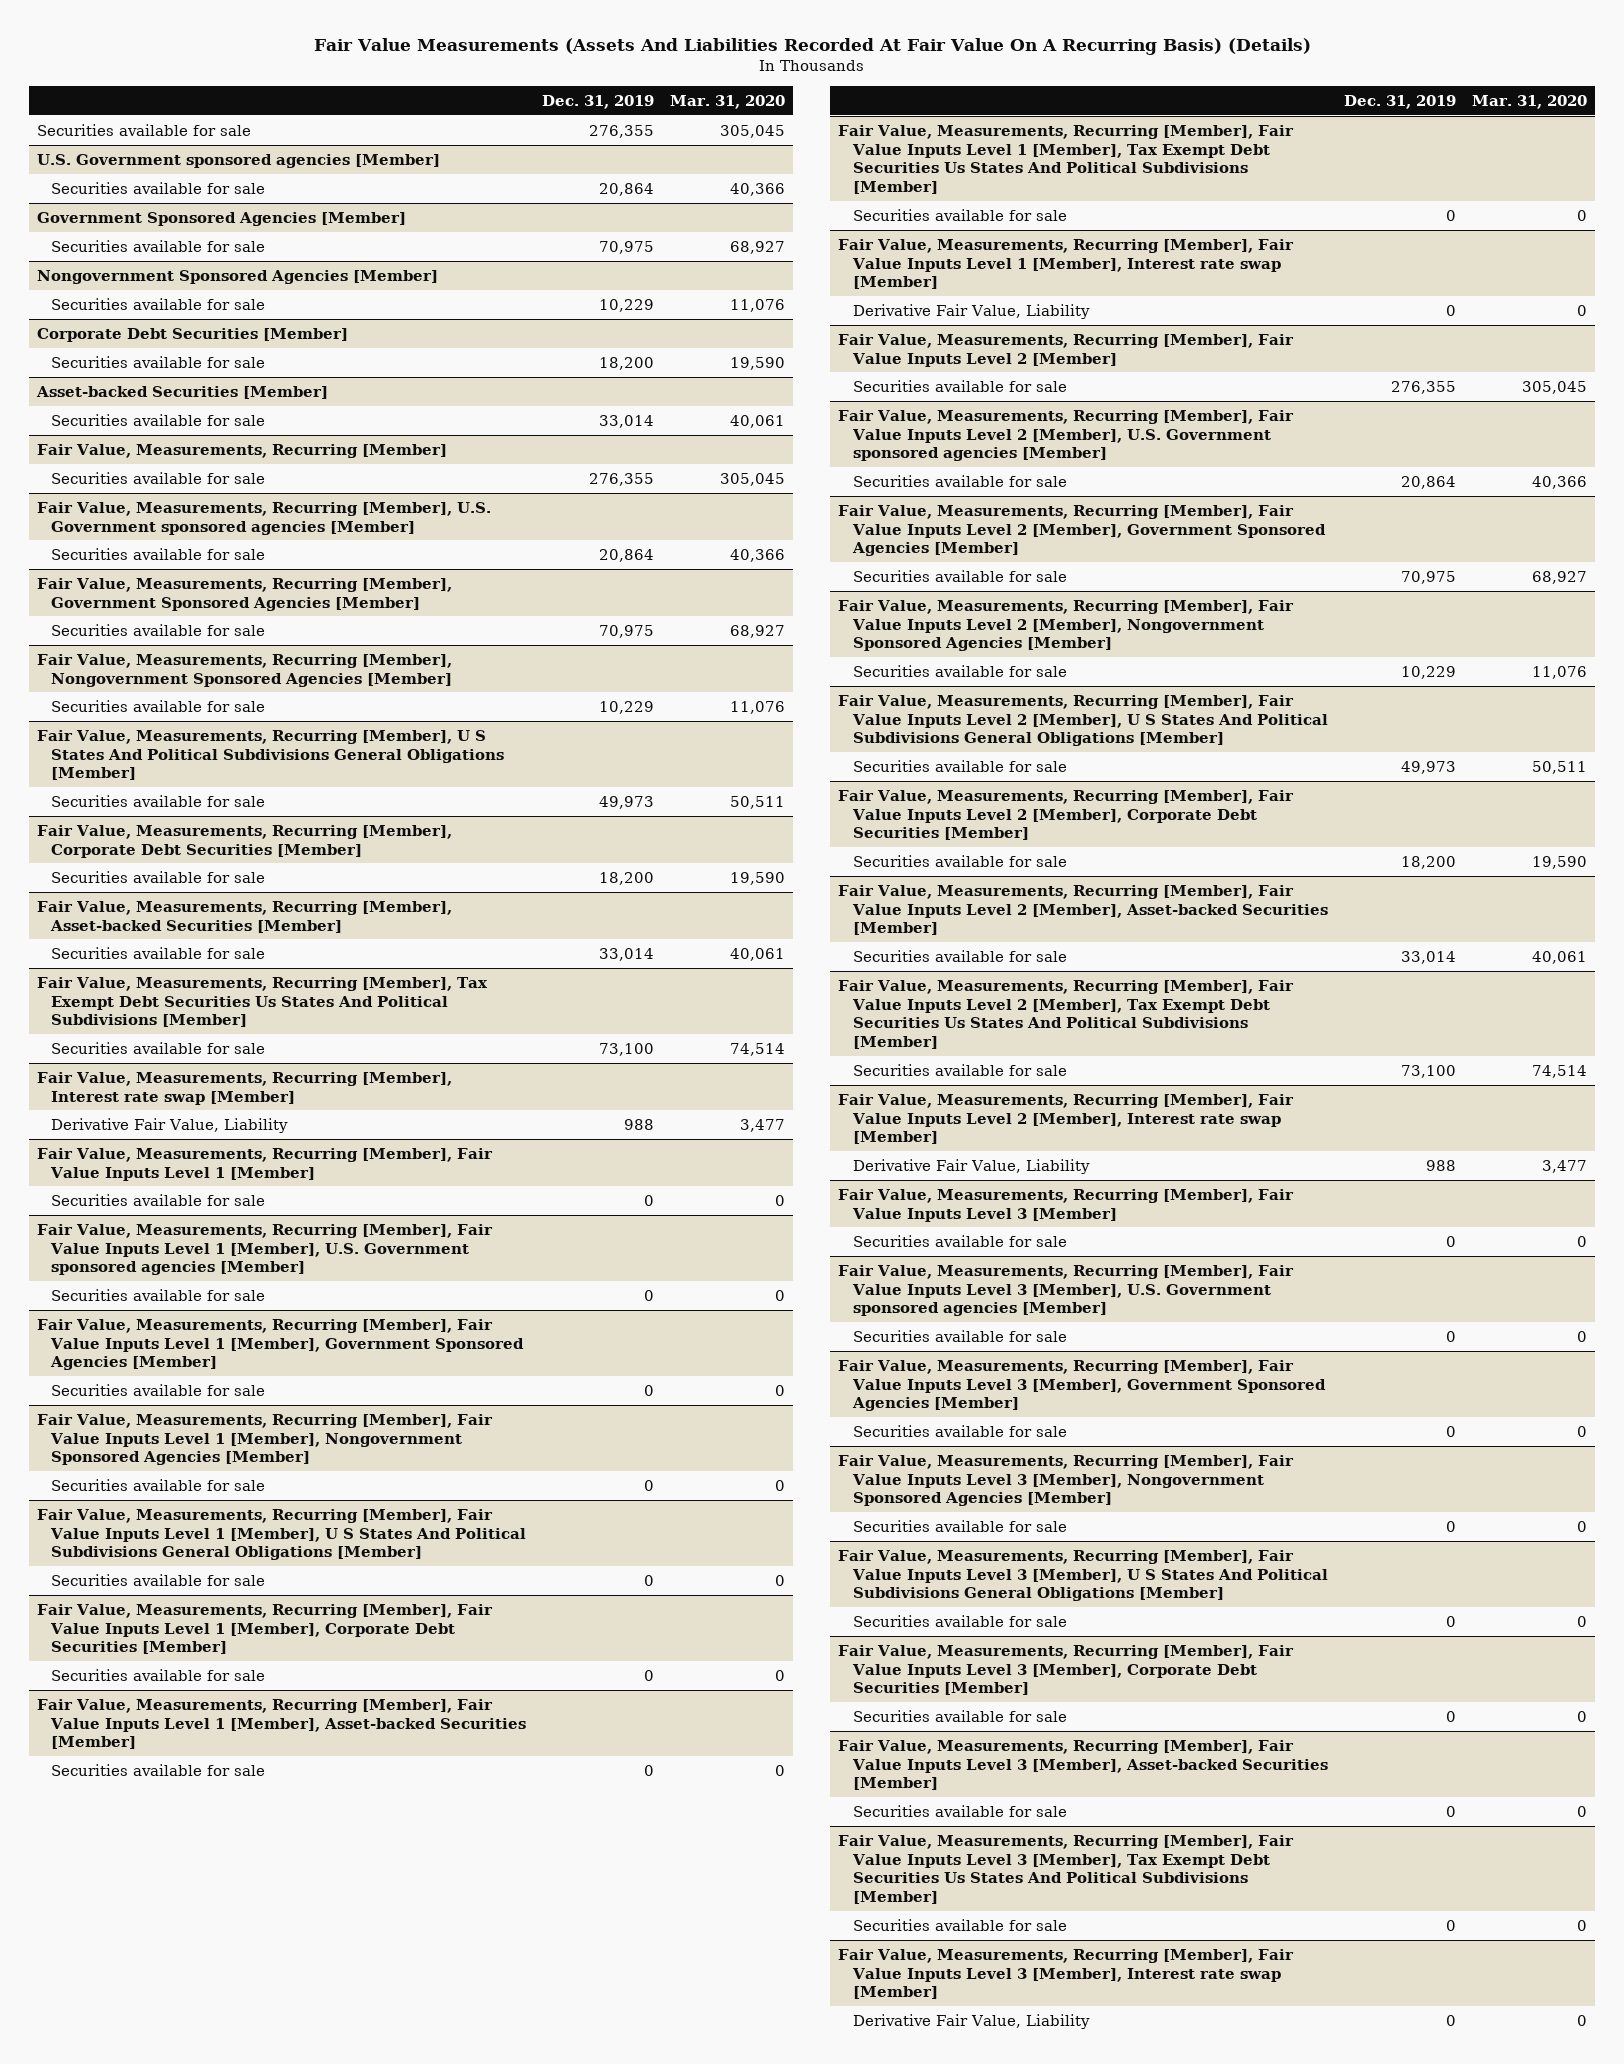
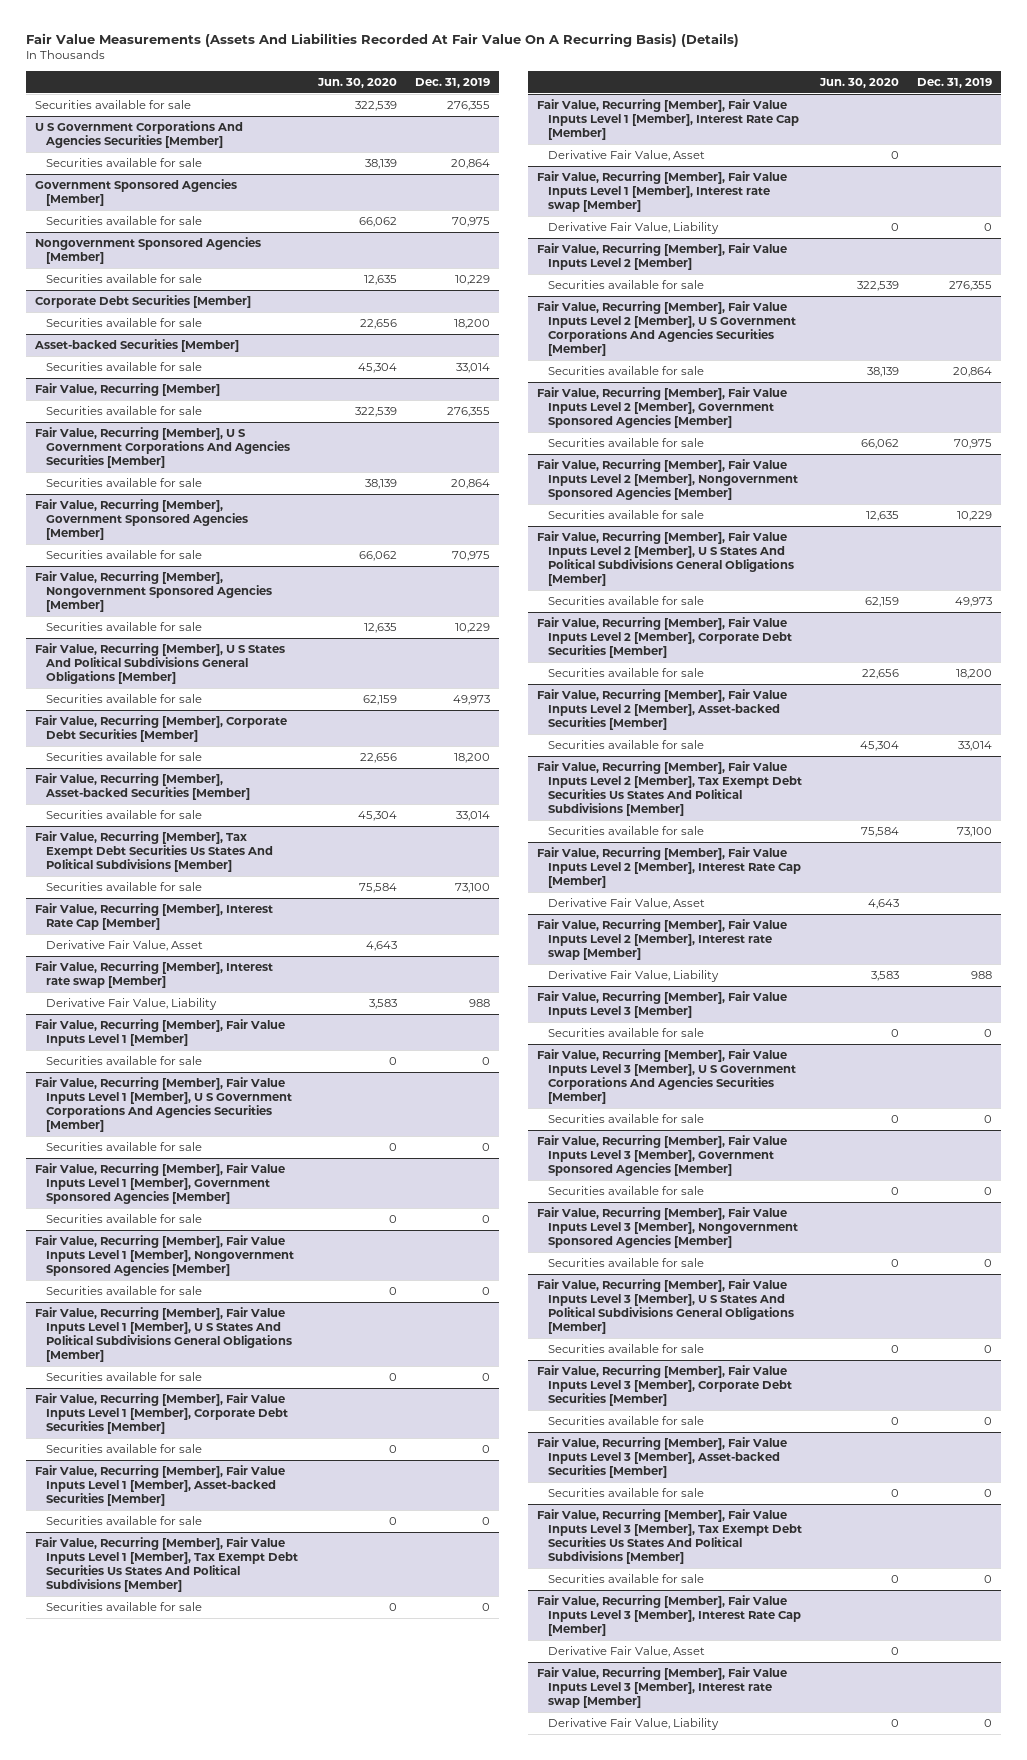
- | Dec. 31, 2019 | Mar. 31, 2020
+ | Jun. 30, 2020 | Dec. 31, 2019
- U.S. Government sponsored agencies [Member]
+ U S Government Corporations And Agencies Securities [Member]
- Fair Value, Measurements, Recurring [Member]
+ Fair Value, Recurring [Member]
- Fair Value, Measurements, Recurring [Member], U.S. Government sponsored agencies [Member]
+ Fair Value, Recurring [Member], U S Government Corporations And Agencies Securities [Member]
- Fair Value, Measurements, Recurring [Member], Government Sponsored Agencies [Member]
+ Fair Value, Recurring [Member], Government Sponsored Agencies [Member]
- Fair Value, Measurements, Recurring [Member], Nongovernment Sponsored Agencies [Member]
+ Fair Value, Recurring [Member], Nongovernment Sponsored Agencies [Member]
- Fair Value, Measurements, Recurring [Member], U S States And Political Subdivisions General Obligations [Member]
+ Fair Value, Recurring [Member], U S States And Political Subdivisions General Obligations [Member]
- Fair Value, Measurements, Recurring [Member], Corporate Debt Securities [Member]
+ Fair Value, Recurring [Member], Corporate Debt Securities [Member]
- Fair Value, Measurements, Recurring [Member], Asset-backed Securities [Member]
+ Fair Value, Recurring [Member], Asset-backed Securities [Member]
- Fair Value, Measurements, Recurring [Member], Tax Exempt Debt Securities Us States And Political Subdivisions [Member]
+ Fair Value, Recurring [Member], Tax Exempt Debt Securities Us States And Political Subdivisions [Member]
- Fair Value, Measurements, Recurring [Member], Interest rate swap [Member]
+ Fair Value, Recurring [Member], Interest Rate Cap [Member]
+ Derivative Fair Value, Asset | 4,643 |
+ Fair Value, Recurring [Member], Interest rate swap [Member]
- Fair Value, Measurements, Recurring [Member], Fair Value Inputs Level 1 [Member]
+ Fair Value, Recurring [Member], Fair Value Inputs Level 1 [Member]
- Fair Value, Measurements, Recurring [Member], Fair Value Inputs Level 1 [Member], U.S. Government sponsored agencies [Member]
+ Fair Value, Recurring [Member], Fair Value Inputs Level 1 [Member], U S Government Corporations And Agencies Securities [Member]
- Fair Value, Measurements, Recurring [Member], Fair Value Inputs Level 1 [Member], Government Sponsored Agencies [Member]
+ Fair Value, Recurring [Member], Fair Value Inputs Level 1 [Member], Government Sponsored Agencies [Member]
- Fair Value, Measurements, Recurring [Member], Fair Value Inputs Level 1 [Member], Nongovernment Sponsored Agencies [Member]
+ Fair Value, Recurring [Member], Fair Value Inputs Level 1 [Member], Nongovernment Sponsored Agencies [Member]
- Fair Value, Measurements, Recurring [Member], Fair Value Inputs Level 1 [Member], U S States And Political Subdivisions General Obligations [Member]
+ Fair Value, Recurring [Member], Fair Value Inputs Level 1 [Member], U S States And Political Subdivisions General Obligations [Member]
- Fair Value, Measurements, Recurring [Member], Fair Value Inputs Level 1 [Member], Corporate Debt Securities [Member]
+ Fair Value, Recurring [Member], Fair Value Inputs Level 1 [Member], Corporate Debt Securities [Member]
- Fair Value, Measurements, Recurring [Member], Fair Value Inputs Level 1 [Member], Asset-backed Securities [Member]
+ Fair Value, Recurring [Member], Fair Value Inputs Level 1 [Member], Asset-backed Securities [Member]
- Fair Value, Measurements, Recurring [Member], Fair Value Inputs Level 1 [Member], Tax Exempt Debt Securities Us States And Political Subdivisions [Member]
+ Fair Value, Recurring [Member], Fair Value Inputs Level 1 [Member], Tax Exempt Debt Securities Us States And Political Subdivisions [Member]
- Fair Value, Measurements, Recurring [Member], Fair Value Inputs Level 1 [Member], Interest rate swap [Member]
+ Fair Value, Recurring [Member], Fair Value Inputs Level 1 [Member], Interest Rate Cap [Member]
+ Derivative Fair Value, Asset | 0 |
+ Fair Value, Recurring [Member], Fair Value Inputs Level 1 [Member], Interest rate swap [Member]
- Fair Value, Measurements, Recurring [Member], Fair Value Inputs Level 2 [Member]
+ Fair Value, Recurring [Member], Fair Value Inputs Level 2 [Member]
- Fair Value, Measurements, Recurring [Member], Fair Value Inputs Level 2 [Member], U.S. Government sponsored agencies [Member]
+ Fair Value, Recurring [Member], Fair Value Inputs Level 2 [Member], U S Government Corporations And Agencies Securities [Member]
- Fair Value, Measurements, Recurring [Member], Fair Value Inputs Level 2 [Member], Government Sponsored Agencies [Member]
+ Fair Value, Recurring [Member], Fair Value Inputs Level 2 [Member], Government Sponsored Agencies [Member]
- Fair Value, Measurements, Recurring [Member], Fair Value Inputs Level 2 [Member], Nongovernment Sponsored Agencies [Member]
+ Fair Value, Recurring [Member], Fair Value Inputs Level 2 [Member], Nongovernment Sponsored Agencies [Member]
- Fair Value, Measurements, Recurring [Member], Fair Value Inputs Level 2 [Member], U S States And Political Subdivisions General Obligations [Member]
+ Fair Value, Recurring [Member], Fair Value Inputs Level 2 [Member], U S States And Political Subdivisions General Obligations [Member]
- Fair Value, Measurements, Recurring [Member], Fair Value Inputs Level 2 [Member], Corporate Debt Securities [Member]
+ Fair Value, Recurring [Member], Fair Value Inputs Level 2 [Member], Corporate Debt Securities [Member]
- Fair Value, Measurements, Recurring [Member], Fair Value Inputs Level 2 [Member], Asset-backed Securities [Member]
+ Fair Value, Recurring [Member], Fair Value Inputs Level 2 [Member], Asset-backed Securities [Member]
- Fair Value, Measurements, Recurring [Member], Fair Value Inputs Level 2 [Member], Tax Exempt Debt Securities Us States And Political Subdivisions [Member]
+ Fair Value, Recurring [Member], Fair Value Inputs Level 2 [Member], Tax Exempt Debt Securities Us States And Political Subdivisions [Member]
- Fair Value, Measurements, Recurring [Member], Fair Value Inputs Level 2 [Member], Interest rate swap [Member]
+ Fair Value, Recurring [Member], Fair Value Inputs Level 2 [Member], Interest Rate Cap [Member]
+ Derivative Fair Value, Asset | 4,643 |
+ Fair Value, Recurring [Member], Fair Value Inputs Level 2 [Member], Interest rate swap [Member]
- Fair Value, Measurements, Recurring [Member], Fair Value Inputs Level 3 [Member]
+ Fair Value, Recurring [Member], Fair Value Inputs Level 3 [Member]
- Fair Value, Measurements, Recurring [Member], Fair Value Inputs Level 3 [Member], U.S. Government sponsored agencies [Member]
+ Fair Value, Recurring [Member], Fair Value Inputs Level 3 [Member], U S Government Corporations And Agencies Securities [Member]
- Fair Value, Measurements, Recurring [Member], Fair Value Inputs Level 3 [Member], Government Sponsored Agencies [Member]
+ Fair Value, Recurring [Member], Fair Value Inputs Level 3 [Member], Government Sponsored Agencies [Member]
- Fair Value, Measurements, Recurring [Member], Fair Value Inputs Level 3 [Member], Nongovernment Sponsored Agencies [Member]
+ Fair Value, Recurring [Member], Fair Value Inputs Level 3 [Member], Nongovernment Sponsored Agencies [Member]
- Fair Value, Measurements, Recurring [Member], Fair Value Inputs Level 3 [Member], U S States And Political Subdivisions General Obligations [Member]
+ Fair Value, Recurring [Member], Fair Value Inputs Level 3 [Member], U S States And Political Subdivisions General Obligations [Member]
- Fair Value, Measurements, Recurring [Member], Fair Value Inputs Level 3 [Member], Corporate Debt Securities [Member]
+ Fair Value, Recurring [Member], Fair Value Inputs Level 3 [Member], Corporate Debt Securities [Member]
- Fair Value, Measurements, Recurring [Member], Fair Value Inputs Level 3 [Member], Asset-backed Securities [Member]
+ Fair Value, Recurring [Member], Fair Value Inputs Level 3 [Member], Asset-backed Securities [Member]
- Fair Value, Measurements, Recurring [Member], Fair Value Inputs Level 3 [Member], Tax Exempt Debt Securities Us States And Political Subdivisions [Member]
+ Fair Value, Recurring [Member], Fair Value Inputs Level 3 [Member], Tax Exempt Debt Securities Us States And Political Subdivisions [Member]
- Fair Value, Measurements, Recurring [Member], Fair Value Inputs Level 3 [Member], Interest rate swap [Member]
+ Fair Value, Recurring [Member], Fair Value Inputs Level 3 [Member], Interest Rate Cap [Member]
+ Derivative Fair Value, Asset | 0 |
+ Fair Value, Recurring [Member], Fair Value Inputs Level 3 [Member], Interest rate swap [Member]

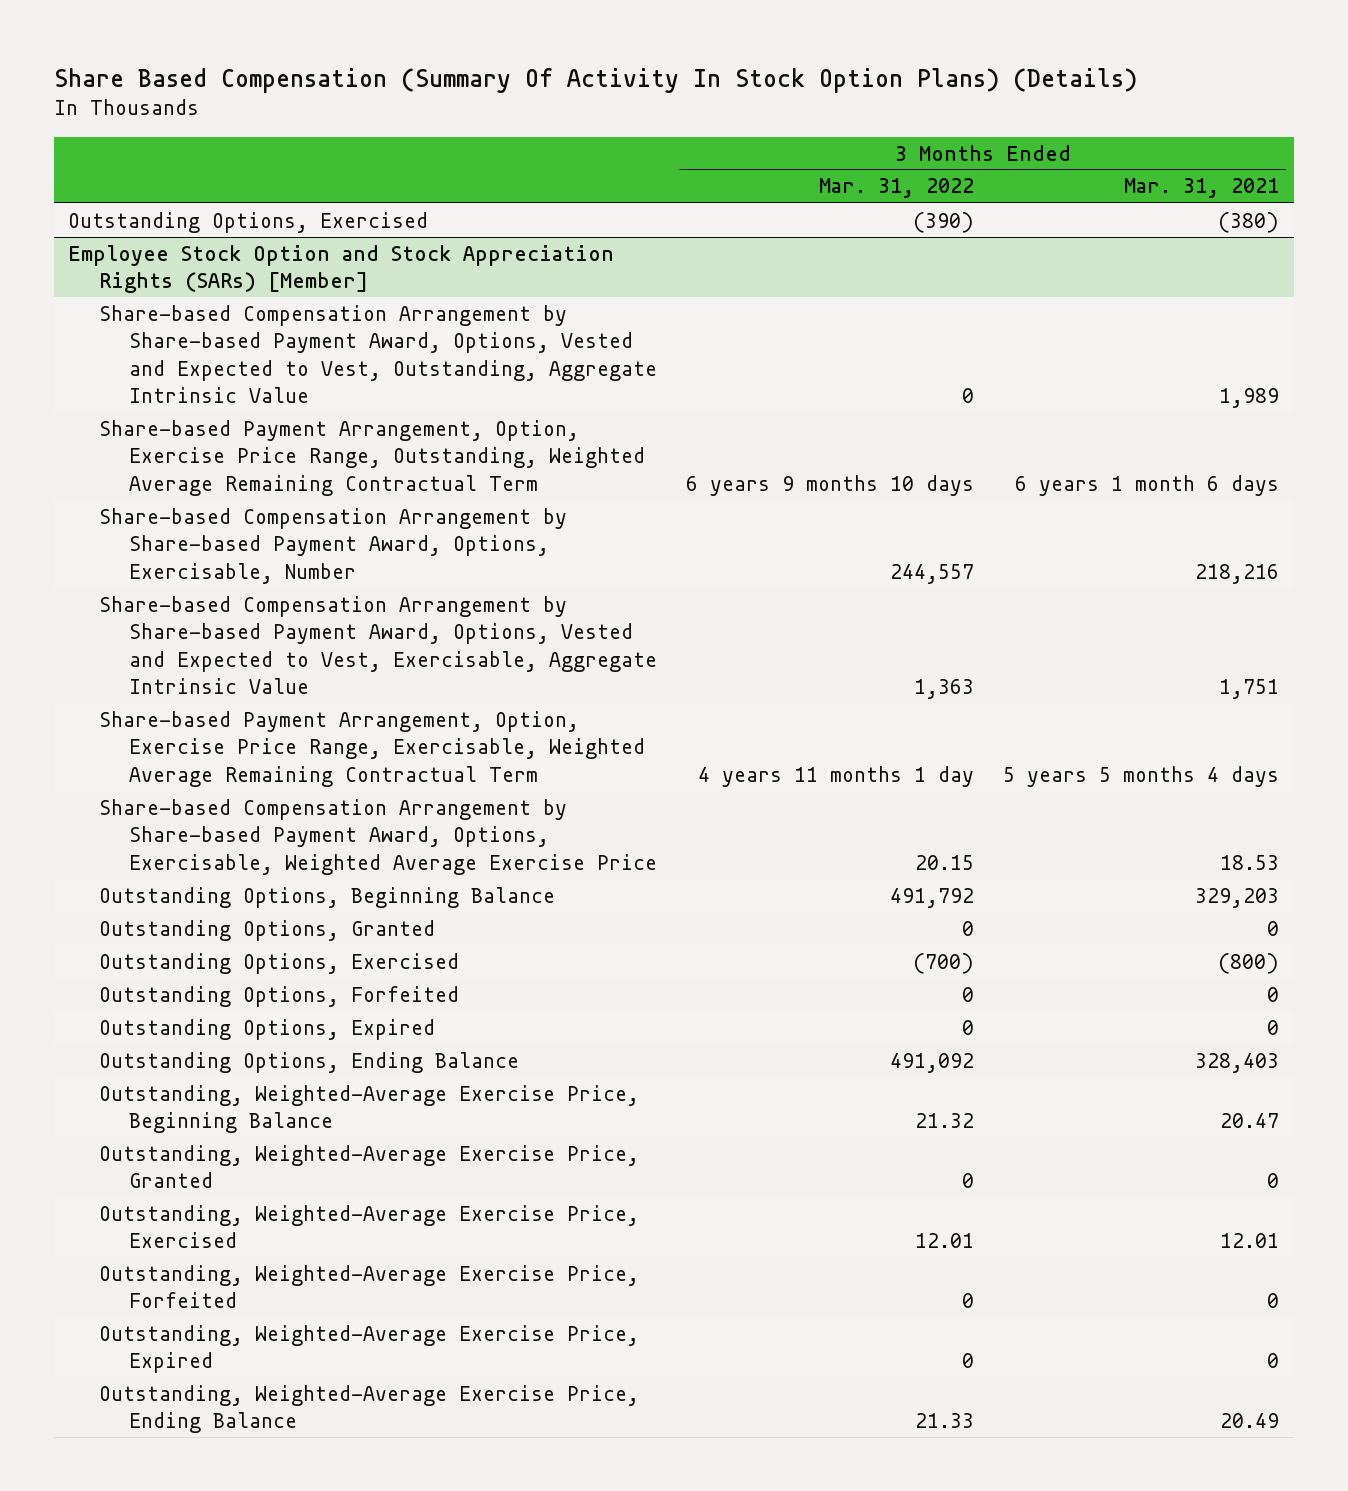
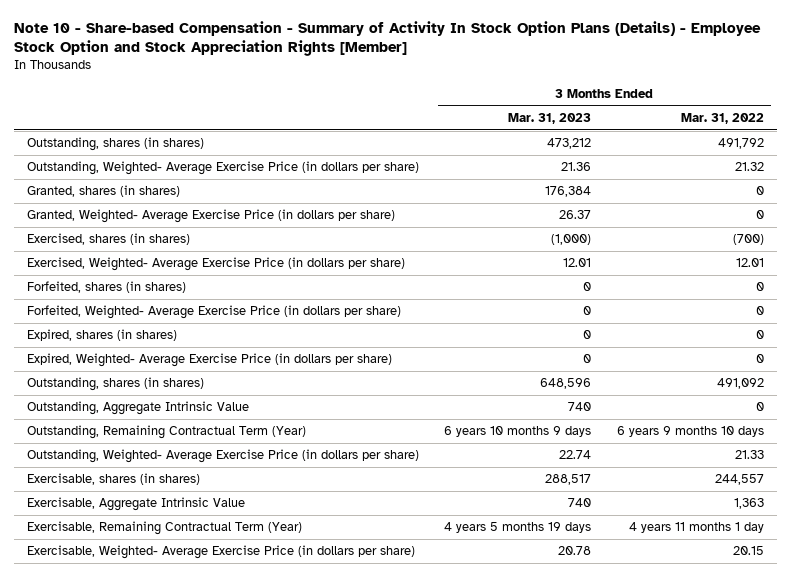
- Share Based Compensation (Summary Of Activity In Stock Option Plans) (Details)
+ Note 10 - Share-based Compensation - Summary of Activity In Stock Option Plans (Details) - Employee Stock Option and Stock Appreciation Rights [Member]
- | 3 Months Ended Mar. 31, 2022 | 3 Months Ended Mar. 31, 2021
+ | 3 Months Ended Mar. 31, 2023 | 3 Months Ended Mar. 31, 2022
- Outstanding Options, Exercised | (390) | (380)
- Employee Stock Option and Stock Appreciation Rights (SARs) [Member]
- Share-based Compensation Arrangement by Share-based Payment Award, Options, Vested and Expected to Vest, Outstanding, Aggregate Intrinsic Value | 0 | 1,989
- Share-based Payment Arrangement, Option, Exercise Price Range, Outstanding, Weighted Average Remaining Contractual Term | 6 years 9 months 10 days | 6 years 1 month 6 days
- Share-based Compensation Arrangement by Share-based Payment Award, Options, Exercisable, Number | 244,557 | 218,216
- Share-based Compensation Arrangement by Share-based Payment Award, Options, Vested and Expected to Vest, Exercisable, Aggregate Intrinsic Value | 1,363 | 1,751
- Share-based Payment Arrangement, Option, Exercise Price Range, Exercisable, Weighted Average Remaining Contractual Term | 4 years 11 months 1 day | 5 years 5 months 4 days
- Share-based Compensation Arrangement by Share-based Payment Award, Options, Exercisable, Weighted Average Exercise Price | 20.15 | 18.53
- Outstanding Options, Beginning Balance | 491,792 | 329,203
- Outstanding Options, Granted | 0 | 0
- Outstanding Options, Exercised | (700) | (800)
- Outstanding Options, Forfeited | 0 | 0
- Outstanding Options, Expired | 0 | 0
- Outstanding Options, Ending Balance | 491,092 | 328,403
- Outstanding, Weighted-Average Exercise Price, Beginning Balance | 21.32 | 20.47
- Outstanding, Weighted-Average Exercise Price, Granted | 0 | 0
- Outstanding, Weighted-Average Exercise Price, Exercised | 12.01 | 12.01
- Outstanding, Weighted-Average Exercise Price, Forfeited | 0 | 0
- Outstanding, Weighted-Average Exercise Price, Expired | 0 | 0
- Outstanding, Weighted-Average Exercise Price, Ending Balance | 21.33 | 20.49
+ Outstanding, shares (in shares) | 473,212 | 491,792
+ Outstanding, Weighted- Average Exercise Price (in dollars per share) | 21.36 | 21.32
+ Granted, shares (in shares) | 176,384 | 0
+ Granted, Weighted- Average Exercise Price (in dollars per share) | 26.37 | 0
+ Exercised, shares (in shares) | (1,000) | (700)
+ Exercised, Weighted- Average Exercise Price (in dollars per share) | 12.01 | 12.01
+ Forfeited, shares (in shares) | 0 | 0
+ Forfeited, Weighted- Average Exercise Price (in dollars per share) | 0 | 0
+ Expired, shares (in shares) | 0 | 0
+ Expired, Weighted- Average Exercise Price (in dollars per share) | 0 | 0
+ Outstanding, shares (in shares) | 648,596 | 491,092
+ Outstanding, Aggregate Intrinsic Value | 740 | 0
+ Outstanding, Remaining Contractual Term (Year) | 6 years 10 months 9 days | 6 years 9 months 10 days
+ Outstanding, Weighted- Average Exercise Price (in dollars per share) | 22.74 | 21.33
+ Exercisable, shares (in shares) | 288,517 | 244,557
+ Exercisable, Aggregate Intrinsic Value | 740 | 1,363
+ Exercisable, Remaining Contractual Term (Year) | 4 years 5 months 19 days | 4 years 11 months 1 day
+ Exercisable, Weighted- Average Exercise Price (in dollars per share) | 20.78 | 20.15

